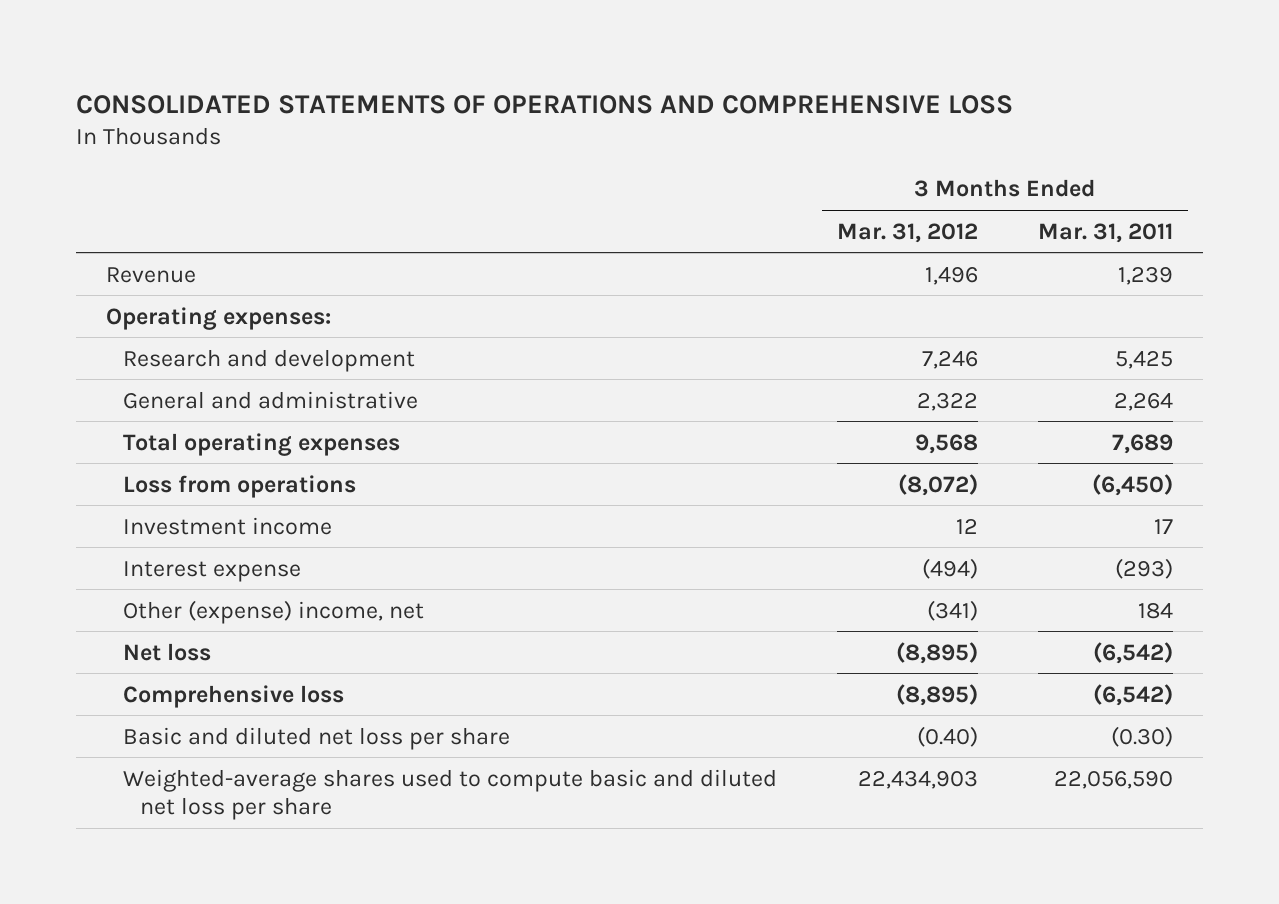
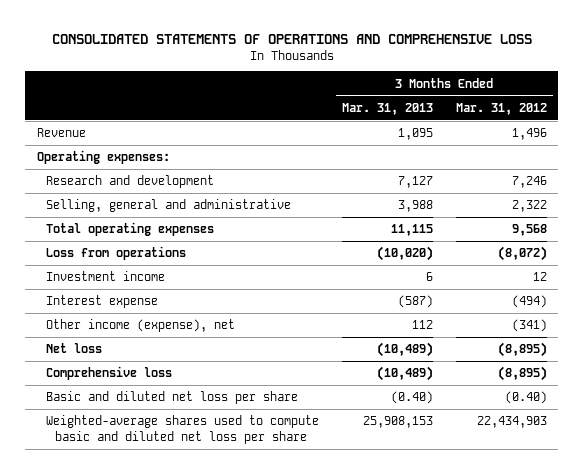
- | 3 Months Ended Mar. 31, 2012 | 3 Months Ended Mar. 31, 2011
+ | 3 Months Ended Mar. 31, 2013 | 3 Months Ended Mar. 31, 2012
- General and administrative | 2,322 | 2,264
+ Selling, general and administrative | 3,988 | 2,322
- Other (expense) income, net | (341) | 184
+ Other income (expense), net | 112 | (341)

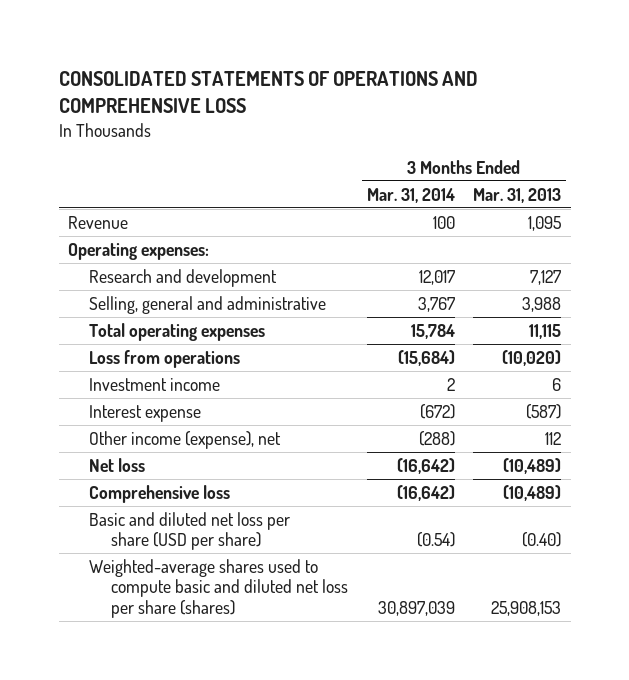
- | 3 Months Ended Mar. 31, 2013 | 3 Months Ended Mar. 31, 2012
+ | 3 Months Ended Mar. 31, 2014 | 3 Months Ended Mar. 31, 2013
- Basic and diluted net loss per share | (0.40) | (0.40)
- Weighted-average shares used to compute basic and diluted net loss per share | 25,908,153 | 22,434,903
+ Basic and diluted net loss per share (USD per share) | (0.54) | (0.40)
+ Weighted-average shares used to compute basic and diluted net loss per share (shares) | 30,897,039 | 25,908,153

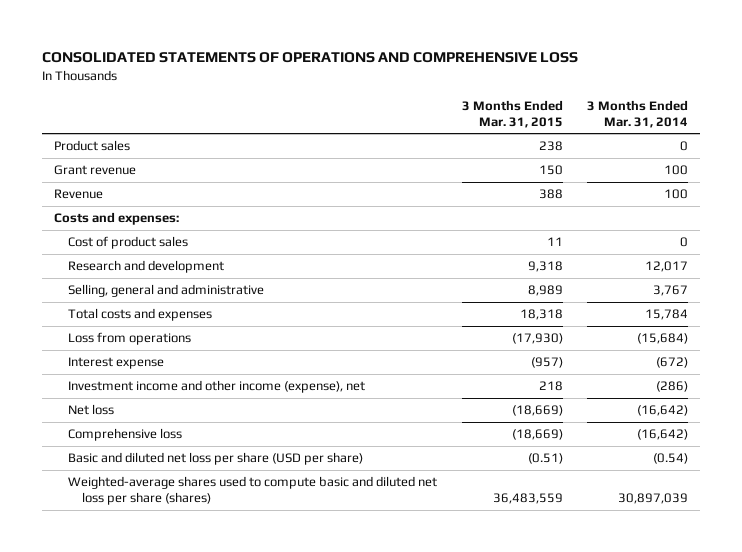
- | 3 Months Ended Mar. 31, 2014 | 3 Months Ended Mar. 31, 2013
+ | 3 Months Ended Mar. 31, 2015 | 3 Months Ended Mar. 31, 2014
+ Product sales | 238 | 0
+ Grant revenue | 150 | 100
- Operating expenses:
+ Costs and expenses:
+ Cost of product sales | 11 | 0
- Total operating expenses | 15,784 | 11,115
+ Total costs and expenses | 18,318 | 15,784
- Investment income | 2 | 6
- Other income (expense), net | (288) | 112
+ Investment income and other income (expense), net | 218 | (286)

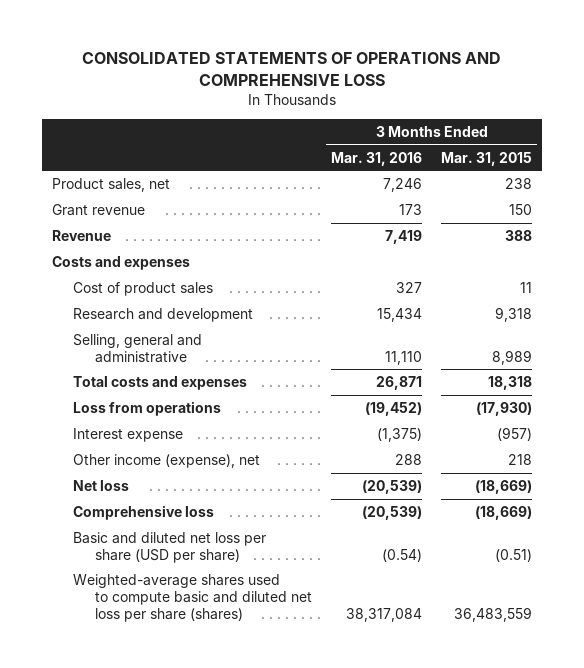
- | 3 Months Ended Mar. 31, 2015 | 3 Months Ended Mar. 31, 2014
+ | 3 Months Ended Mar. 31, 2016 | 3 Months Ended Mar. 31, 2015
- Product sales | 238 | 0
+ Product sales, net | 7,246 | 238
- Costs and expenses:
+ Costs and expenses
- Investment income and other income (expense), net | 218 | (286)
+ Other income (expense), net | 288 | 218

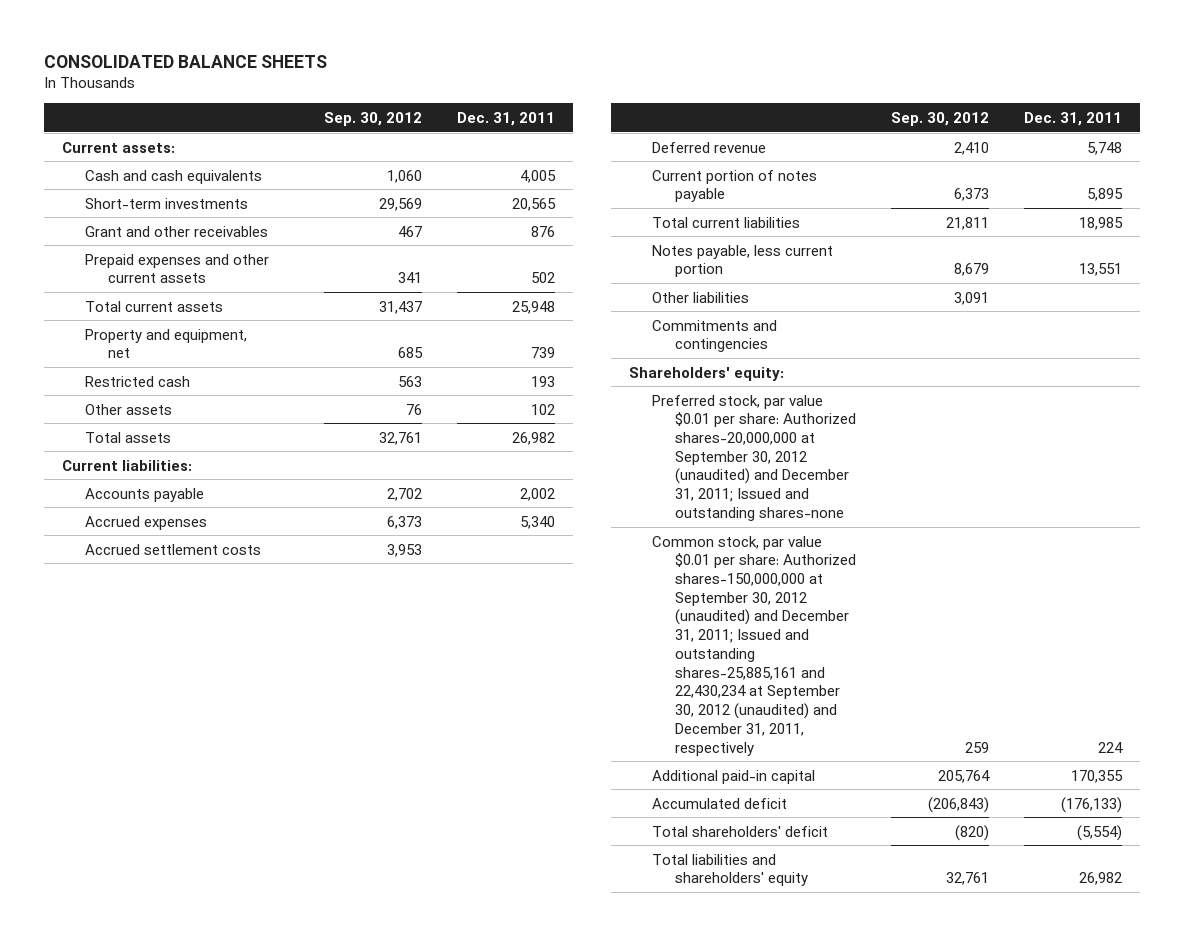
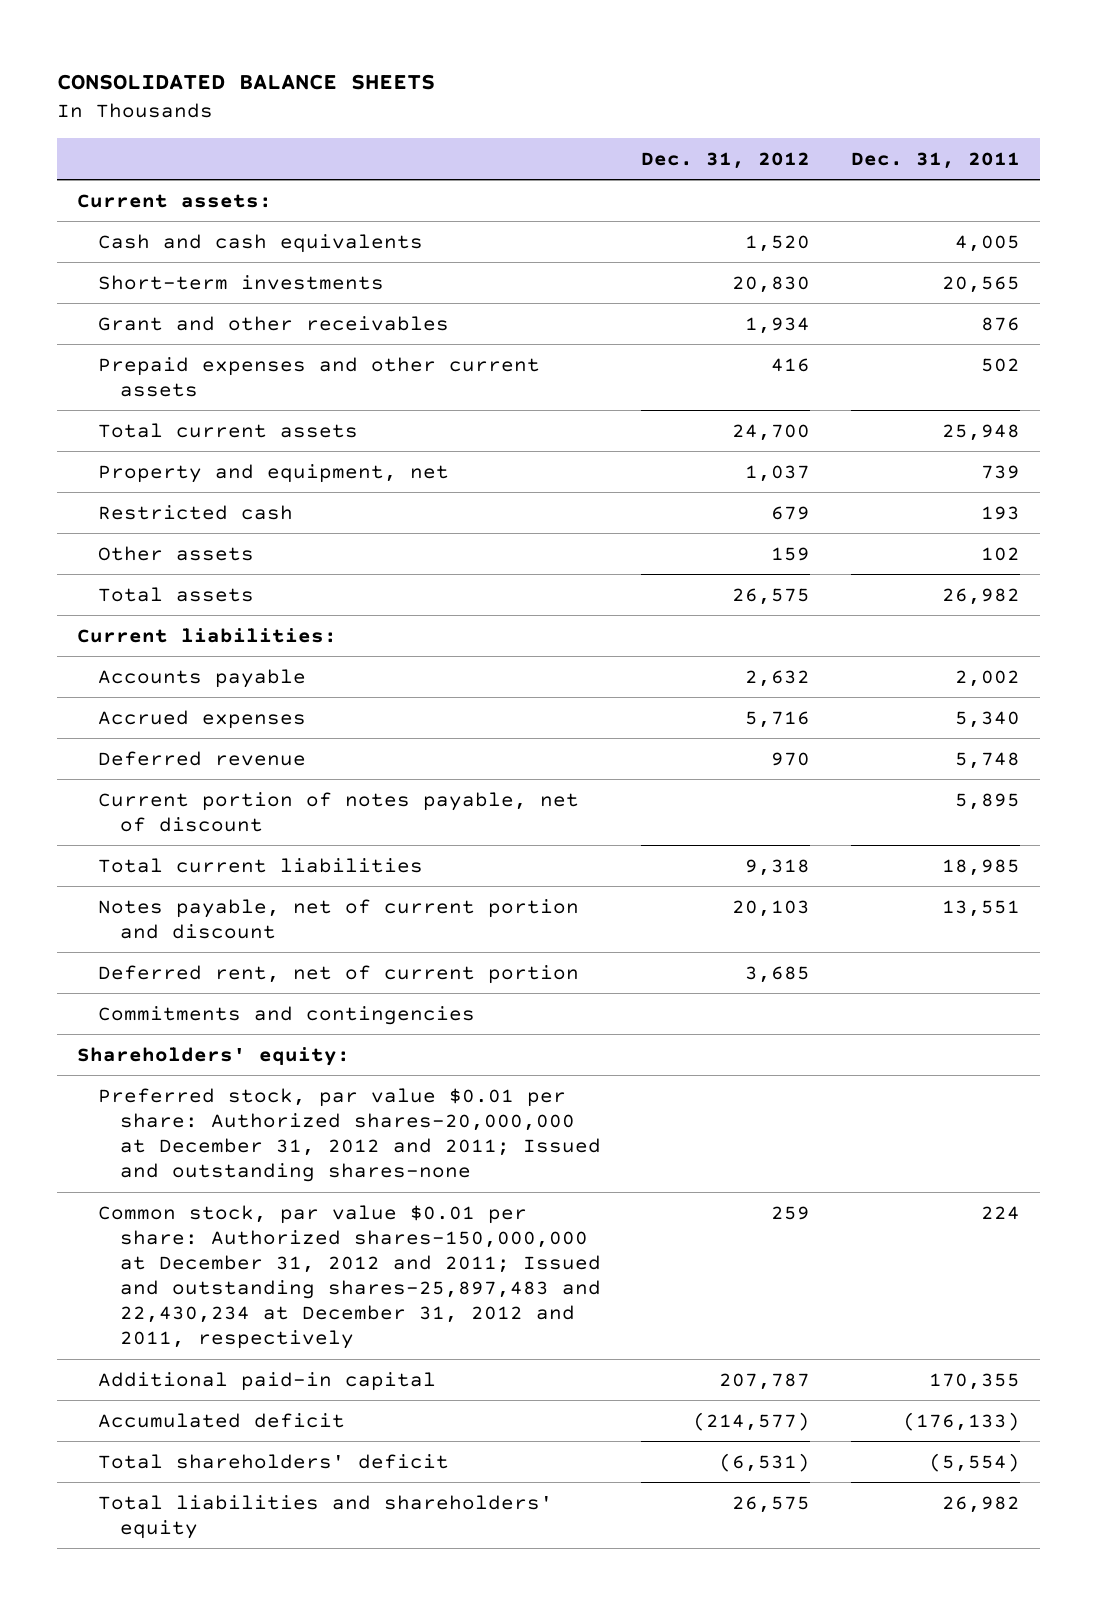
- | Sep. 30, 2012 | Dec. 31, 2011
+ | Dec. 31, 2012 | Dec. 31, 2011
- Accrued settlement costs | 3,953 |
- Current portion of notes payable | 6,373 | 5,895
+ Current portion of notes payable, net of discount | | 5,895
- Notes payable, less current portion | 8,679 | 13,551
- Other liabilities | 3,091 |
+ Notes payable, net of current portion and discount | 20,103 | 13,551
+ Deferred rent, net of current portion | 3,685 |
- Preferred stock, par value $0.01 per share: Authorized shares-20,000,000 at September 30, 2012 (unaudited) and December 31, 2011; Issued and outstanding shares-none
- Common stock, par value $0.01 per share: Authorized shares-150,000,000 at September 30, 2012 (unaudited) and December 31, 2011; Issued and outstanding shares-25,885,161 and 22,430,234 at September 30, 2012 (unaudited) and December 31, 2011, respectively | 259 | 224
+ Preferred stock, par value $0.01 per share: Authorized shares-20,000,000 at December 31, 2012 and 2011; Issued and outstanding shares-none
+ Common stock, par value $0.01 per share: Authorized shares-150,000,000 at December 31, 2012 and 2011; Issued and outstanding shares-25,897,483 and 22,430,234 at December 31, 2012 and 2011, respectively | 259 | 224

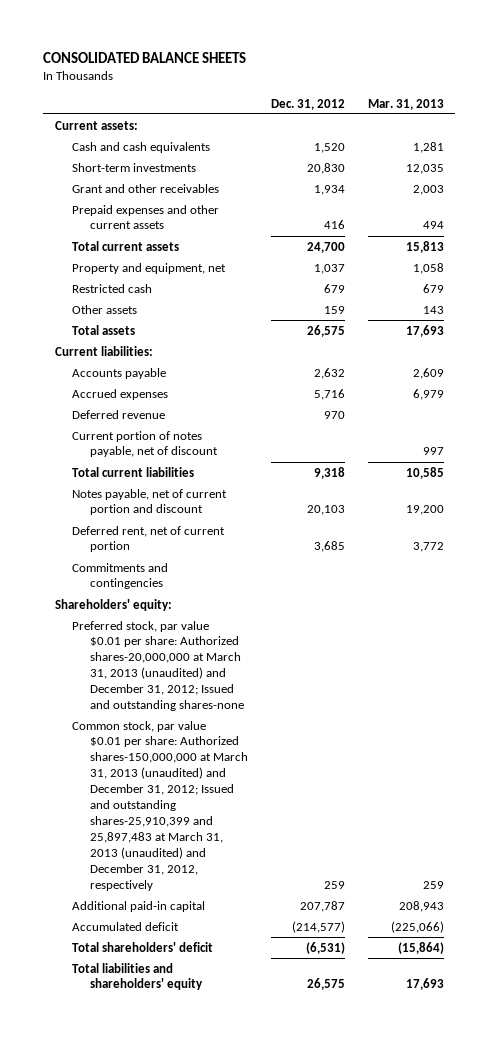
- | Dec. 31, 2012 | Dec. 31, 2011
+ | Dec. 31, 2012 | Mar. 31, 2013
- Preferred stock, par value $0.01 per share: Authorized shares-20,000,000 at December 31, 2012 and 2011; Issued and outstanding shares-none
- Common stock, par value $0.01 per share: Authorized shares-150,000,000 at December 31, 2012 and 2011; Issued and outstanding shares-25,897,483 and 22,430,234 at December 31, 2012 and 2011, respectively | 259 | 224
+ Preferred stock, par value $0.01 per share: Authorized shares-20,000,000 at March 31, 2013 (unaudited) and December 31, 2012; Issued and outstanding shares-none
+ Common stock, par value $0.01 per share: Authorized shares-150,000,000 at March 31, 2013 (unaudited) and December 31, 2012; Issued and outstanding shares-25,910,399 and 25,897,483 at March 31, 2013 (unaudited) and December 31, 2012, respectively | 259 | 259

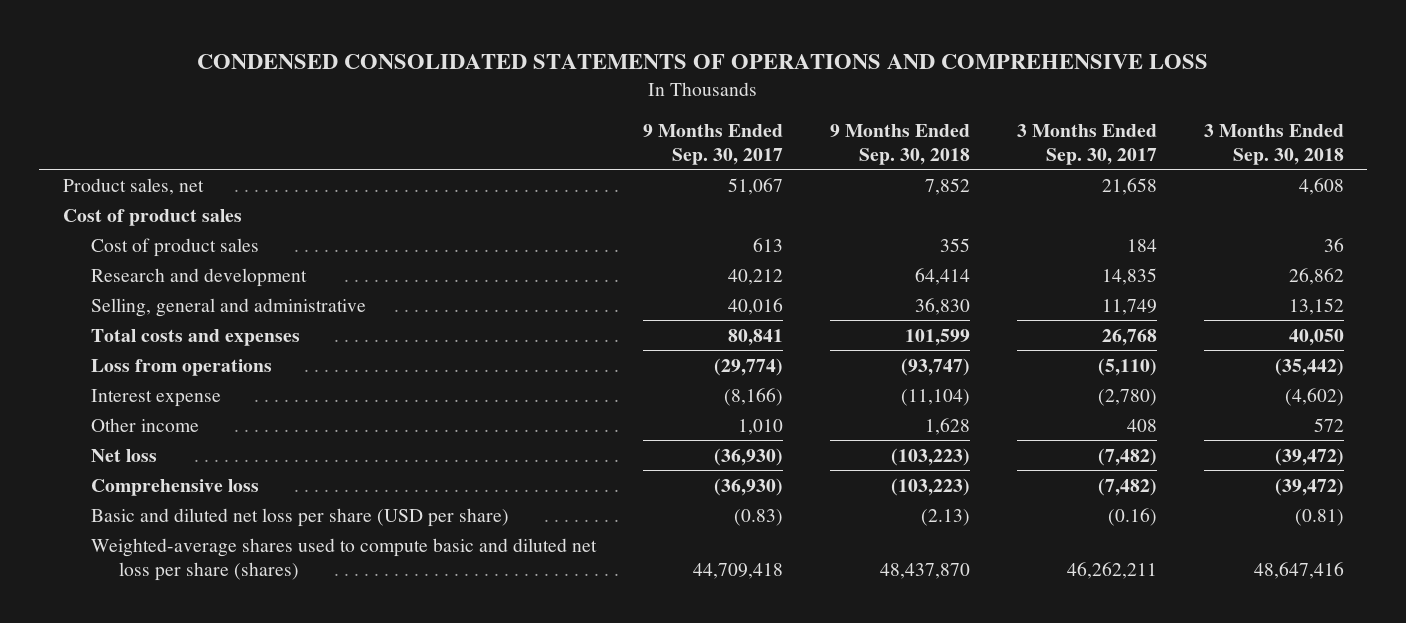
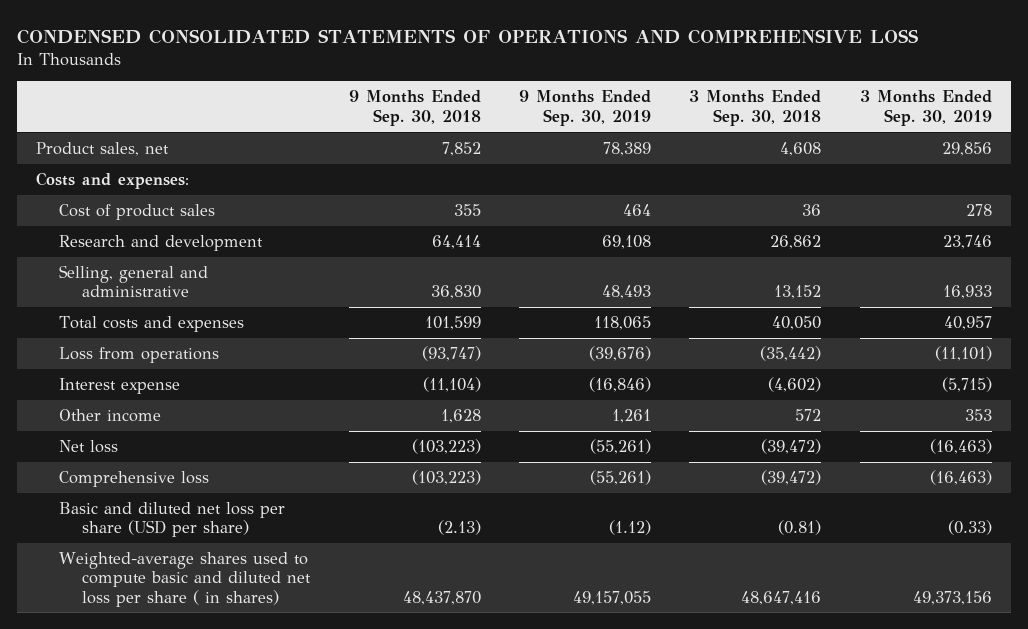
- | 9 Months Ended Sep. 30, 2017 | 9 Months Ended Sep. 30, 2018 | 3 Months Ended Sep. 30, 2017 | 3 Months Ended Sep. 30, 2018
+ | 9 Months Ended Sep. 30, 2018 | 9 Months Ended Sep. 30, 2019 | 3 Months Ended Sep. 30, 2018 | 3 Months Ended Sep. 30, 2019
- Cost of product sales
+ Costs and expenses:
- Weighted-average shares used to compute basic and diluted net loss per share (shares) | 44,709,418 | 48,437,870 | 46,262,211 | 48,647,416
+ Weighted-average shares used to compute basic and diluted net loss per share ( in shares) | 48,437,870 | 49,157,055 | 48,647,416 | 49,373,156

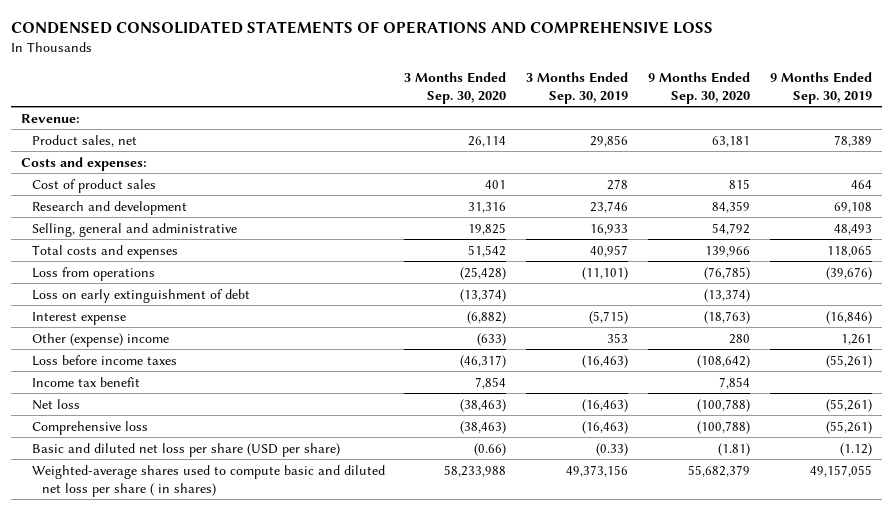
- | 9 Months Ended Sep. 30, 2018 | 9 Months Ended Sep. 30, 2019 | 3 Months Ended Sep. 30, 2018 | 3 Months Ended Sep. 30, 2019
+ | 3 Months Ended Sep. 30, 2020 | 3 Months Ended Sep. 30, 2019 | 9 Months Ended Sep. 30, 2020 | 9 Months Ended Sep. 30, 2019
+ Revenue:
+ Loss on early extinguishment of debt | (13,374) | | (13,374) |
- Other income | 1,628 | 1,261 | 572 | 353
+ Other (expense) income | (633) | 353 | 280 | 1,261
+ Loss before income taxes | (46,317) | (16,463) | (108,642) | (55,261)
+ Income tax benefit | 7,854 | | 7,854 |

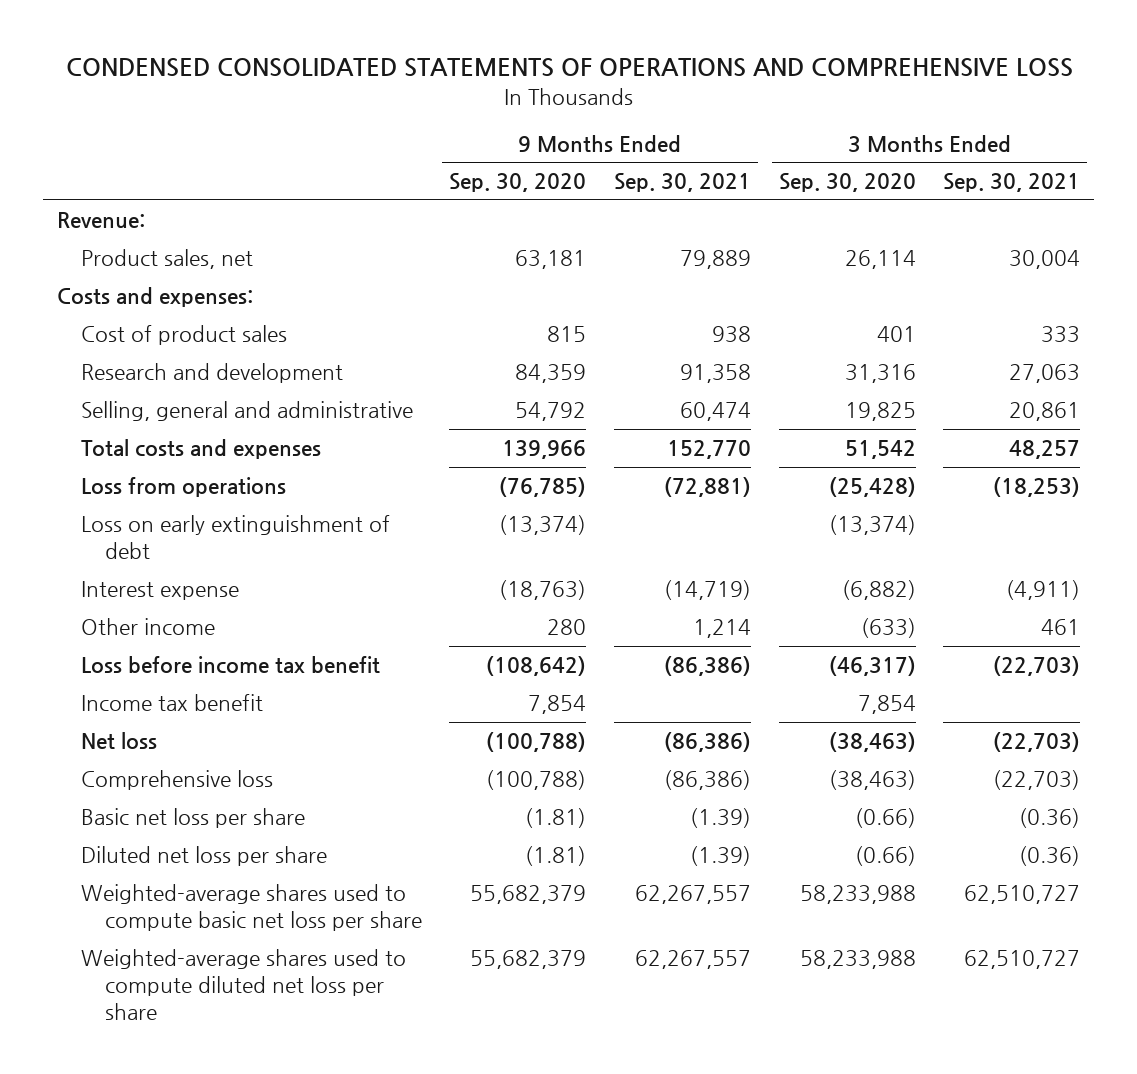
- | 3 Months Ended Sep. 30, 2020 | 3 Months Ended Sep. 30, 2019 | 9 Months Ended Sep. 30, 2020 | 9 Months Ended Sep. 30, 2019
+ | 9 Months Ended Sep. 30, 2020 | 9 Months Ended Sep. 30, 2021 | 3 Months Ended Sep. 30, 2020 | 3 Months Ended Sep. 30, 2021
- Other (expense) income | (633) | 353 | 280 | 1,261
- Loss before income taxes | (46,317) | (16,463) | (108,642) | (55,261)
+ Other income | 280 | 1,214 | (633) | 461
+ Loss before income tax benefit | (108,642) | (86,386) | (46,317) | (22,703)
- Basic and diluted net loss per share (USD per share) | (0.66) | (0.33) | (1.81) | (1.12)
- Weighted-average shares used to compute basic and diluted net loss per share ( in shares) | 58,233,988 | 49,373,156 | 55,682,379 | 49,157,055
+ Basic net loss per share | (1.81) | (1.39) | (0.66) | (0.36)
+ Diluted net loss per share | (1.81) | (1.39) | (0.66) | (0.36)
+ Weighted-average shares used to compute basic net loss per share | 55,682,379 | 62,267,557 | 58,233,988 | 62,510,727
+ Weighted-average shares used to compute diluted net loss per share | 55,682,379 | 62,267,557 | 58,233,988 | 62,510,727

